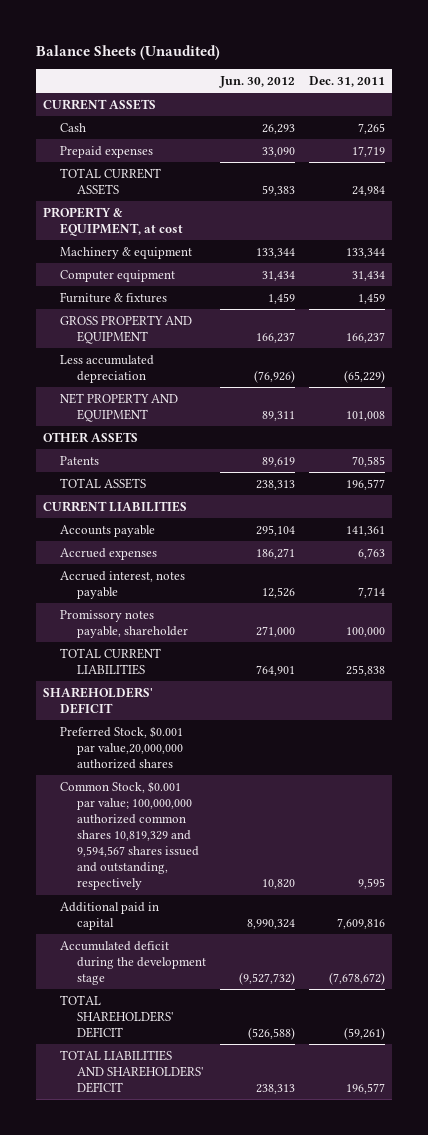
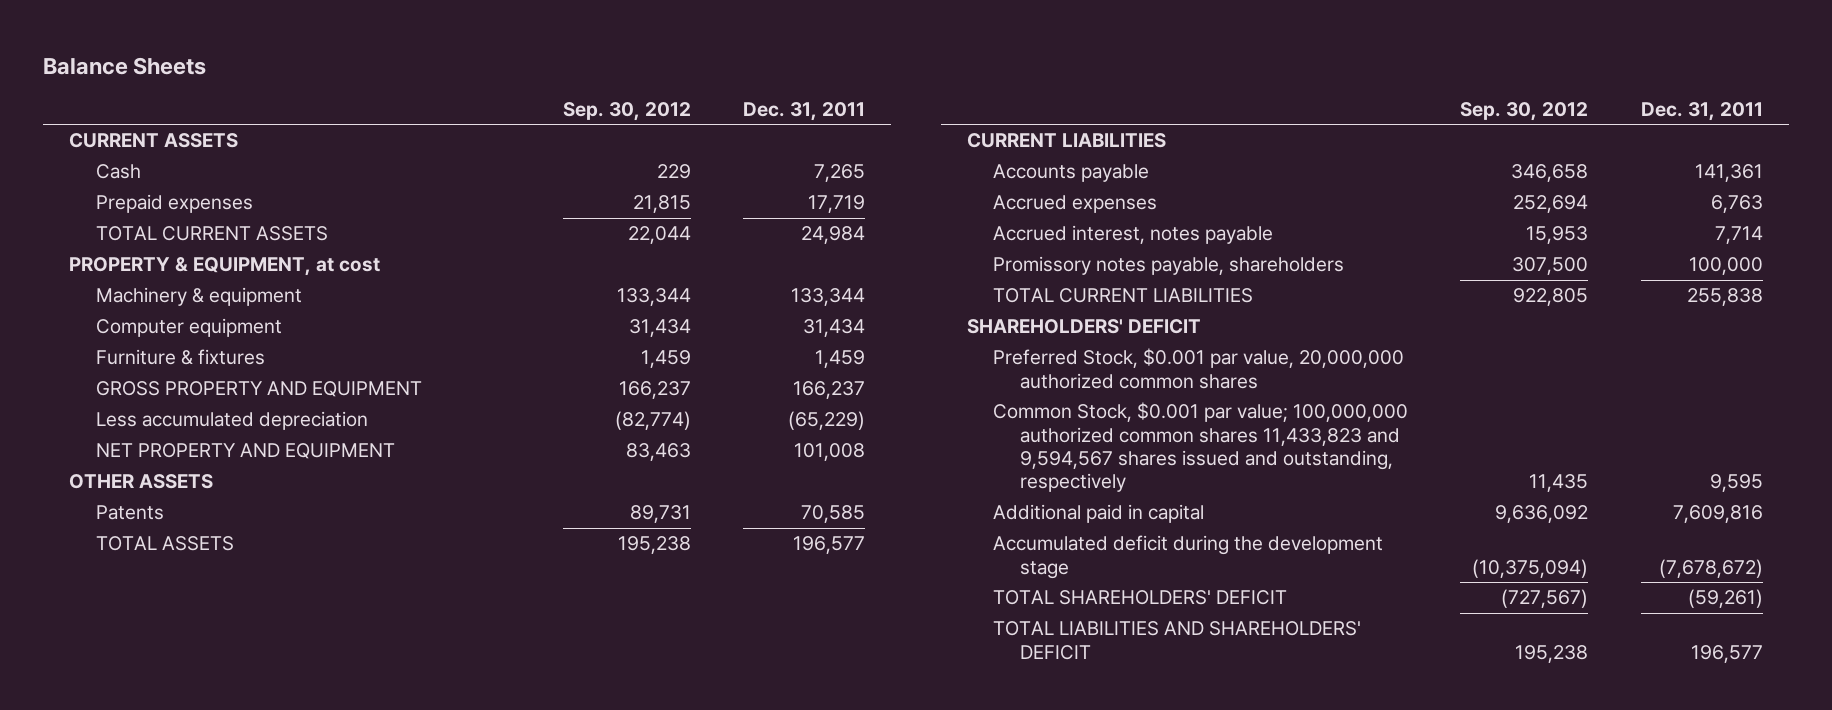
- Balance Sheets (Unaudited)
+ Balance Sheets
- | Jun. 30, 2012 | Dec. 31, 2011
+ | Sep. 30, 2012 | Dec. 31, 2011
- Promissory notes payable, shareholder | 271,000 | 100,000
+ Promissory notes payable, shareholders | 307,500 | 100,000
- Preferred Stock, $0.001 par value,20,000,000 authorized shares
- Common Stock, $0.001 par value; 100,000,000 authorized common shares 10,819,329 and 9,594,567 shares issued and outstanding, respectively | 10,820 | 9,595
+ Preferred Stock, $0.001 par value, 20,000,000 authorized common shares
+ Common Stock, $0.001 par value; 100,000,000 authorized common shares 11,433,823 and 9,594,567 shares issued and outstanding, respectively | 11,435 | 9,595

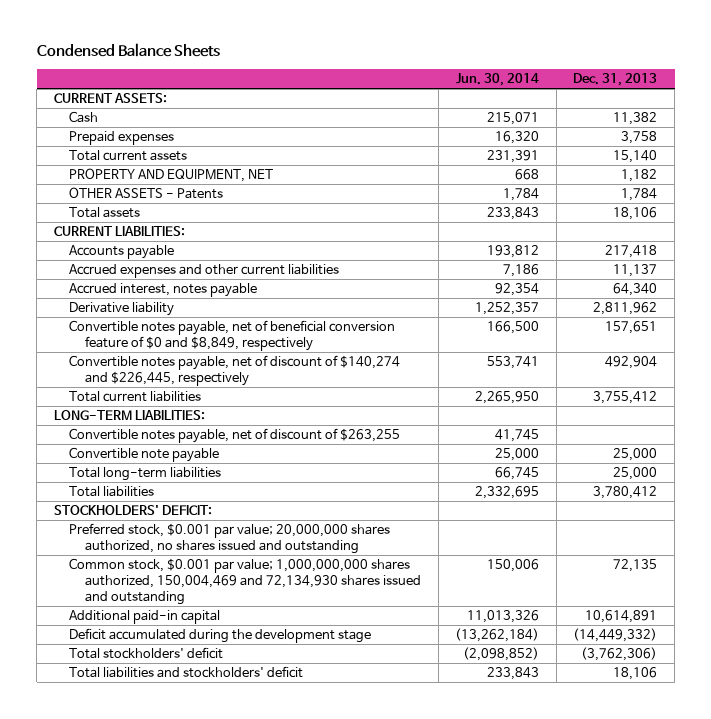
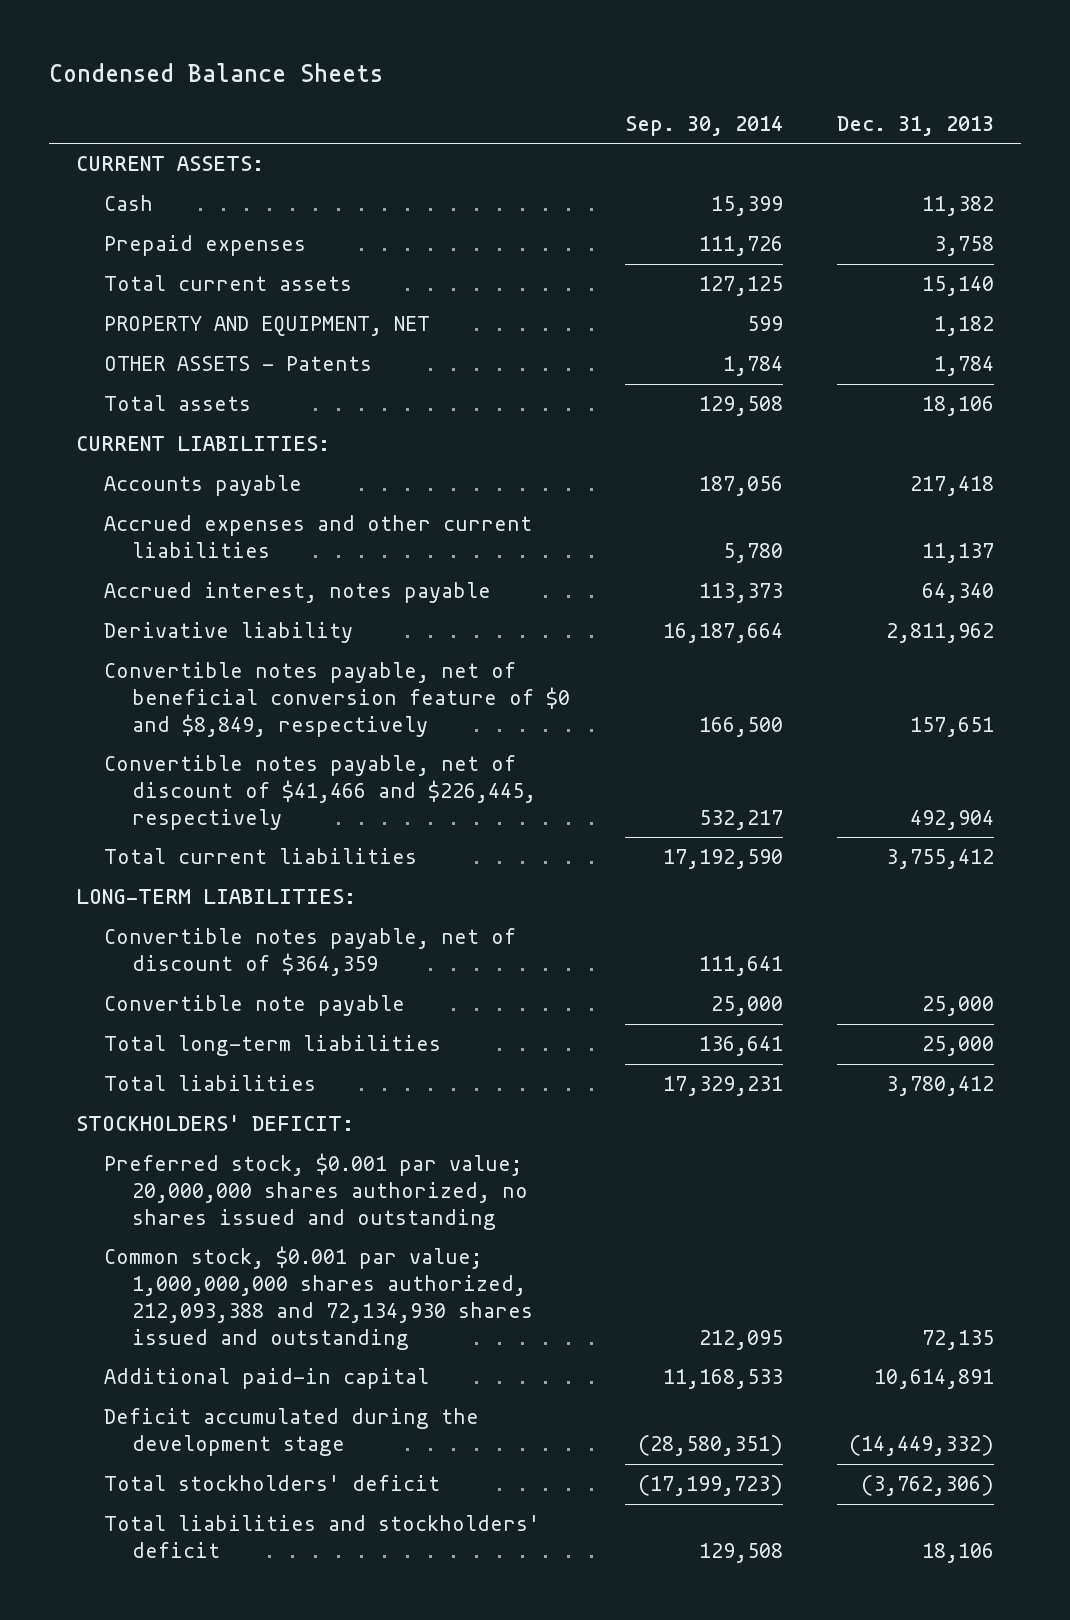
- | Jun. 30, 2014 | Dec. 31, 2013
+ | Sep. 30, 2014 | Dec. 31, 2013
- Convertible notes payable, net of discount of $140,274 and $226,445, respectively | 553,741 | 492,904
+ Convertible notes payable, net of discount of $41,466 and $226,445, respectively | 532,217 | 492,904
- Convertible notes payable, net of discount of $263,255 | 41,745 |
+ Convertible notes payable, net of discount of $364,359 | 111,641 |
- Common stock, $0.001 par value; 1,000,000,000 shares authorized, 150,004,469 and 72,134,930 shares issued and outstanding | 150,006 | 72,135
+ Common stock, $0.001 par value; 1,000,000,000 shares authorized, 212,093,388 and 72,134,930 shares issued and outstanding | 212,095 | 72,135

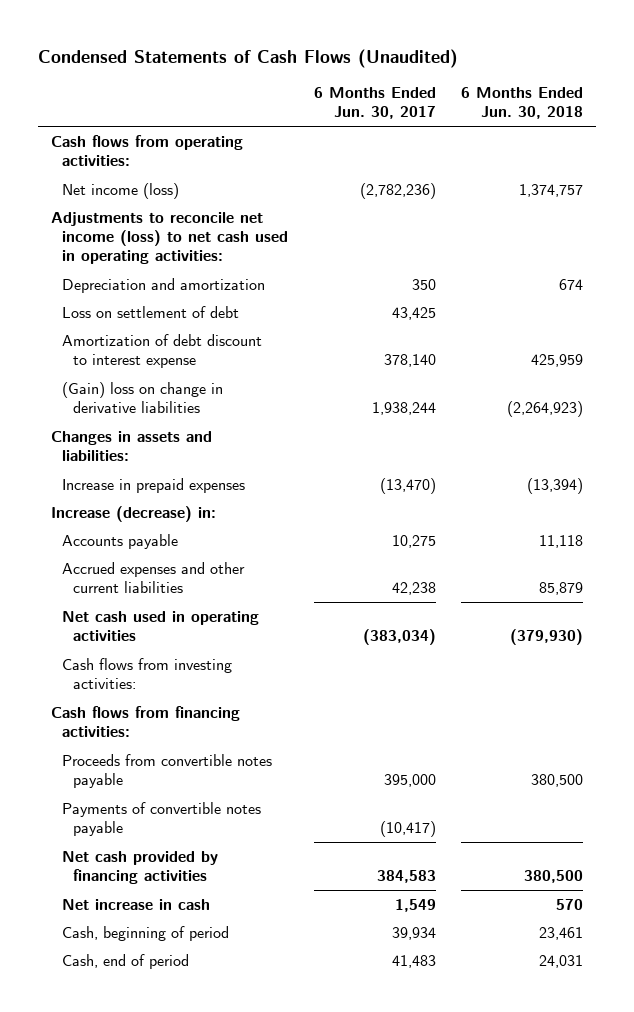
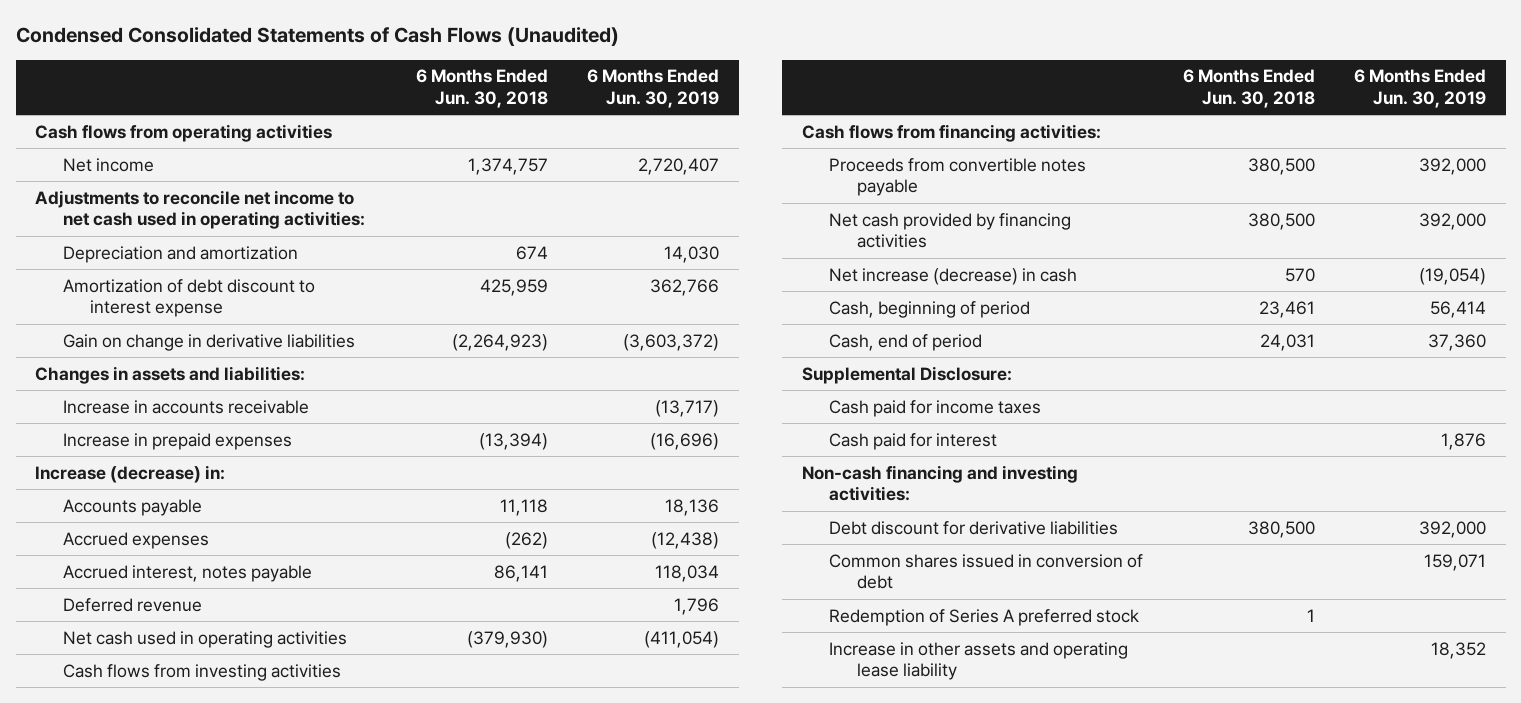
- Condensed Statements of Cash Flows (Unaudited)
+ Condensed Consolidated Statements of Cash Flows (Unaudited)
- | 6 Months Ended Jun. 30, 2017 | 6 Months Ended Jun. 30, 2018
+ | 6 Months Ended Jun. 30, 2018 | 6 Months Ended Jun. 30, 2019
- Cash flows from operating activities:
- Net income (loss) | (2,782,236) | 1,374,757
- Adjustments to reconcile net income (loss) to net cash used in operating activities:
+ Cash flows from operating activities
+ Net income | 1,374,757 | 2,720,407
+ Adjustments to reconcile net income to net cash used in operating activities:
- Loss on settlement of debt | 43,425 |
- (Gain) loss on change in derivative liabilities | 1,938,244 | (2,264,923)
+ Gain on change in derivative liabilities | (2,264,923) | (3,603,372)
+ Increase in accounts receivable | | (13,717)
- Accrued expenses and other current liabilities | 42,238 | 85,879
+ Accrued expenses | (262) | (12,438)
+ Accrued interest, notes payable | 86,141 | 118,034
+ Deferred revenue | | 1,796
- Cash flows from investing activities:
+ Cash flows from investing activities
- Payments of convertible notes payable | (10,417) |
- Net increase in cash | 1,549 | 570
+ Net increase (decrease) in cash | 570 | (19,054)
+ Supplemental Disclosure:
+ Cash paid for income taxes
+ Cash paid for interest | | 1,876
+ Non-cash financing and investing activities:
+ Debt discount for derivative liabilities | 380,500 | 392,000
+ Common shares issued in conversion of debt | | 159,071
+ Redemption of Series A preferred stock | 1 |
+ Increase in other assets and operating lease liability | | 18,352

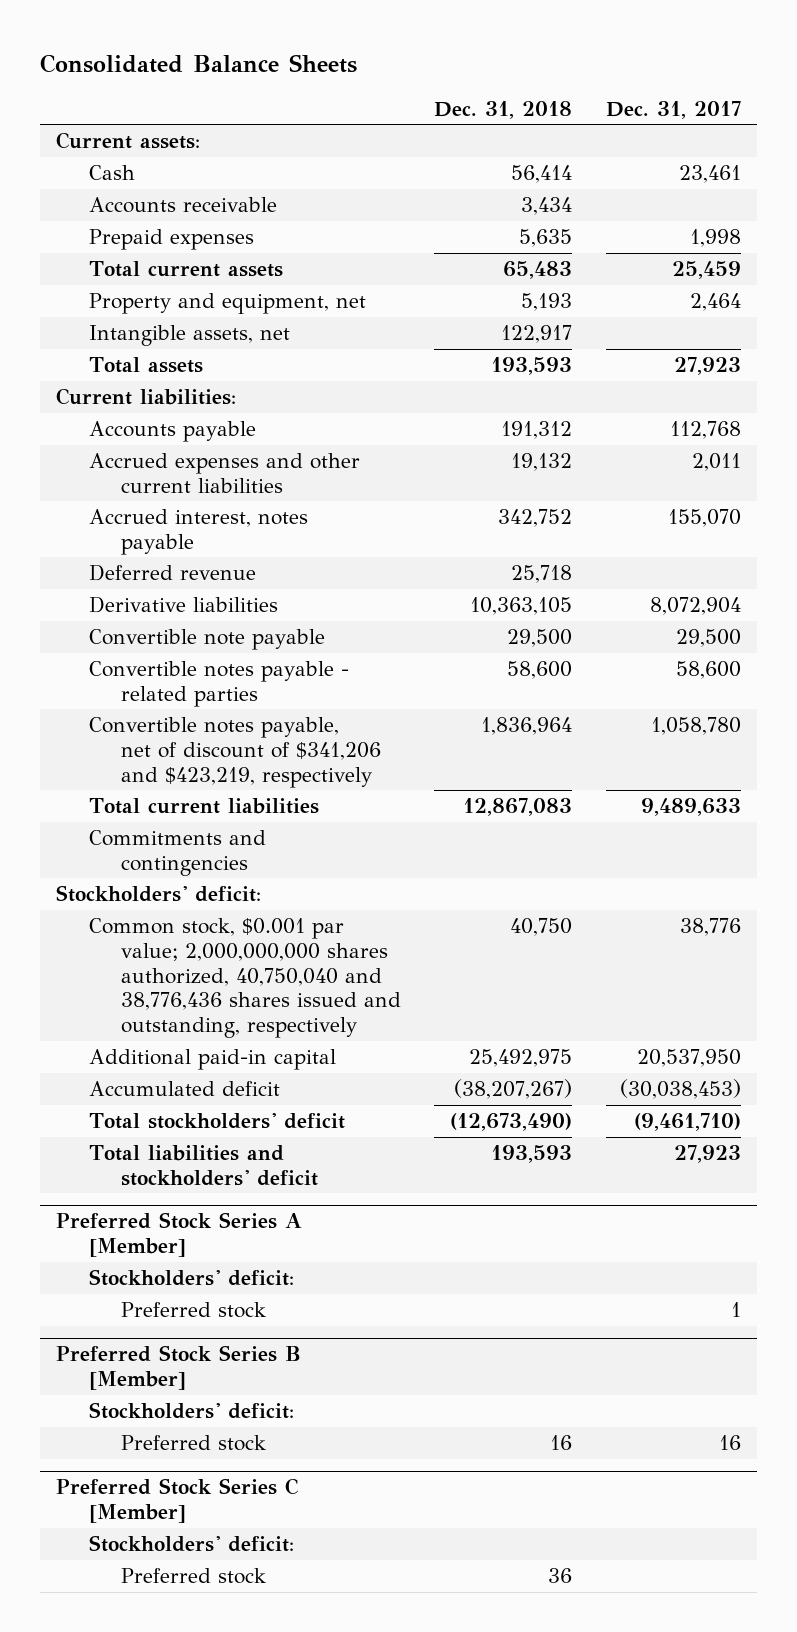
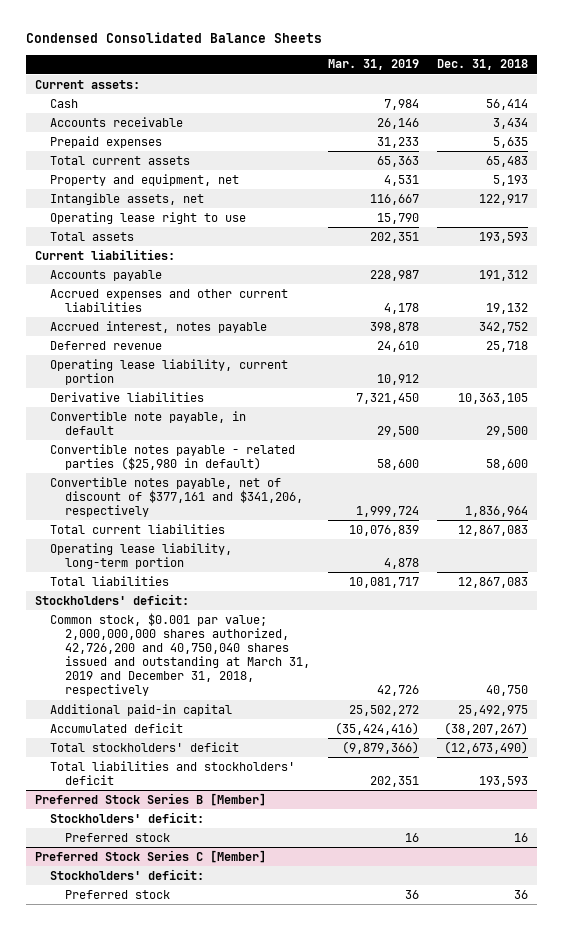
- Consolidated Balance Sheets
+ Condensed Consolidated Balance Sheets
- | Dec. 31, 2018 | Dec. 31, 2017
+ | Mar. 31, 2019 | Dec. 31, 2018
+ Operating lease right to use | 15,790 |
+ Operating lease liability, current portion | 10,912 |
- Convertible note payable | 29,500 | 29,500
- Convertible notes payable - related parties | 58,600 | 58,600
- Convertible notes payable, net of discount of $341,206 and $423,219, respectively | 1,836,964 | 1,058,780
+ Convertible note payable, in default | 29,500 | 29,500
+ Convertible notes payable - related parties ($25,980 in default) | 58,600 | 58,600
+ Convertible notes payable, net of discount of $377,161 and $341,206, respectively | 1,999,724 | 1,836,964
- Commitments and contingencies
+ Operating lease liability, long-term portion | 4,878 |
+ Total liabilities | 10,081,717 | 12,867,083
- Common stock, $0.001 par value; 2,000,000,000 shares authorized, 40,750,040 and 38,776,436 shares issued and outstanding, respectively | 40,750 | 38,776
+ Common stock, $0.001 par value; 2,000,000,000 shares authorized, 42,726,200 and 40,750,040 shares issued and outstanding at March 31, 2019 and December 31, 2018, respectively | 42,726 | 40,750
- Preferred Stock Series A [Member]
- Stockholders' deficit:
- Preferred stock | | 1

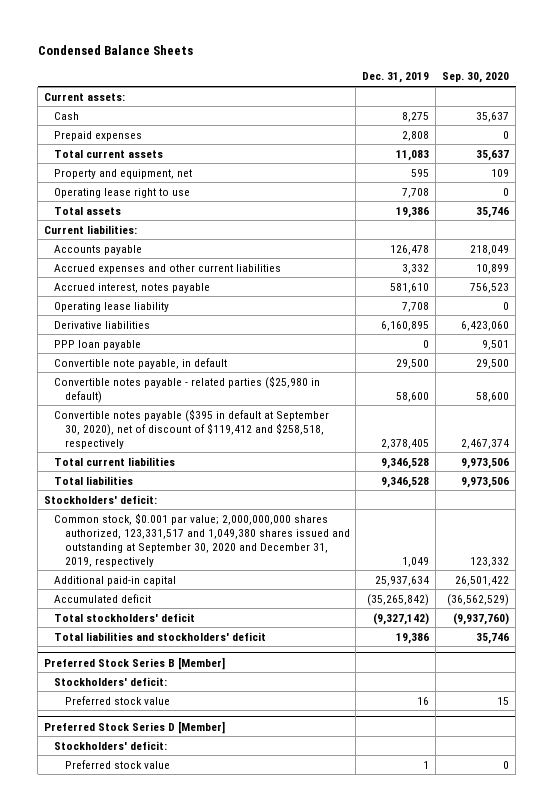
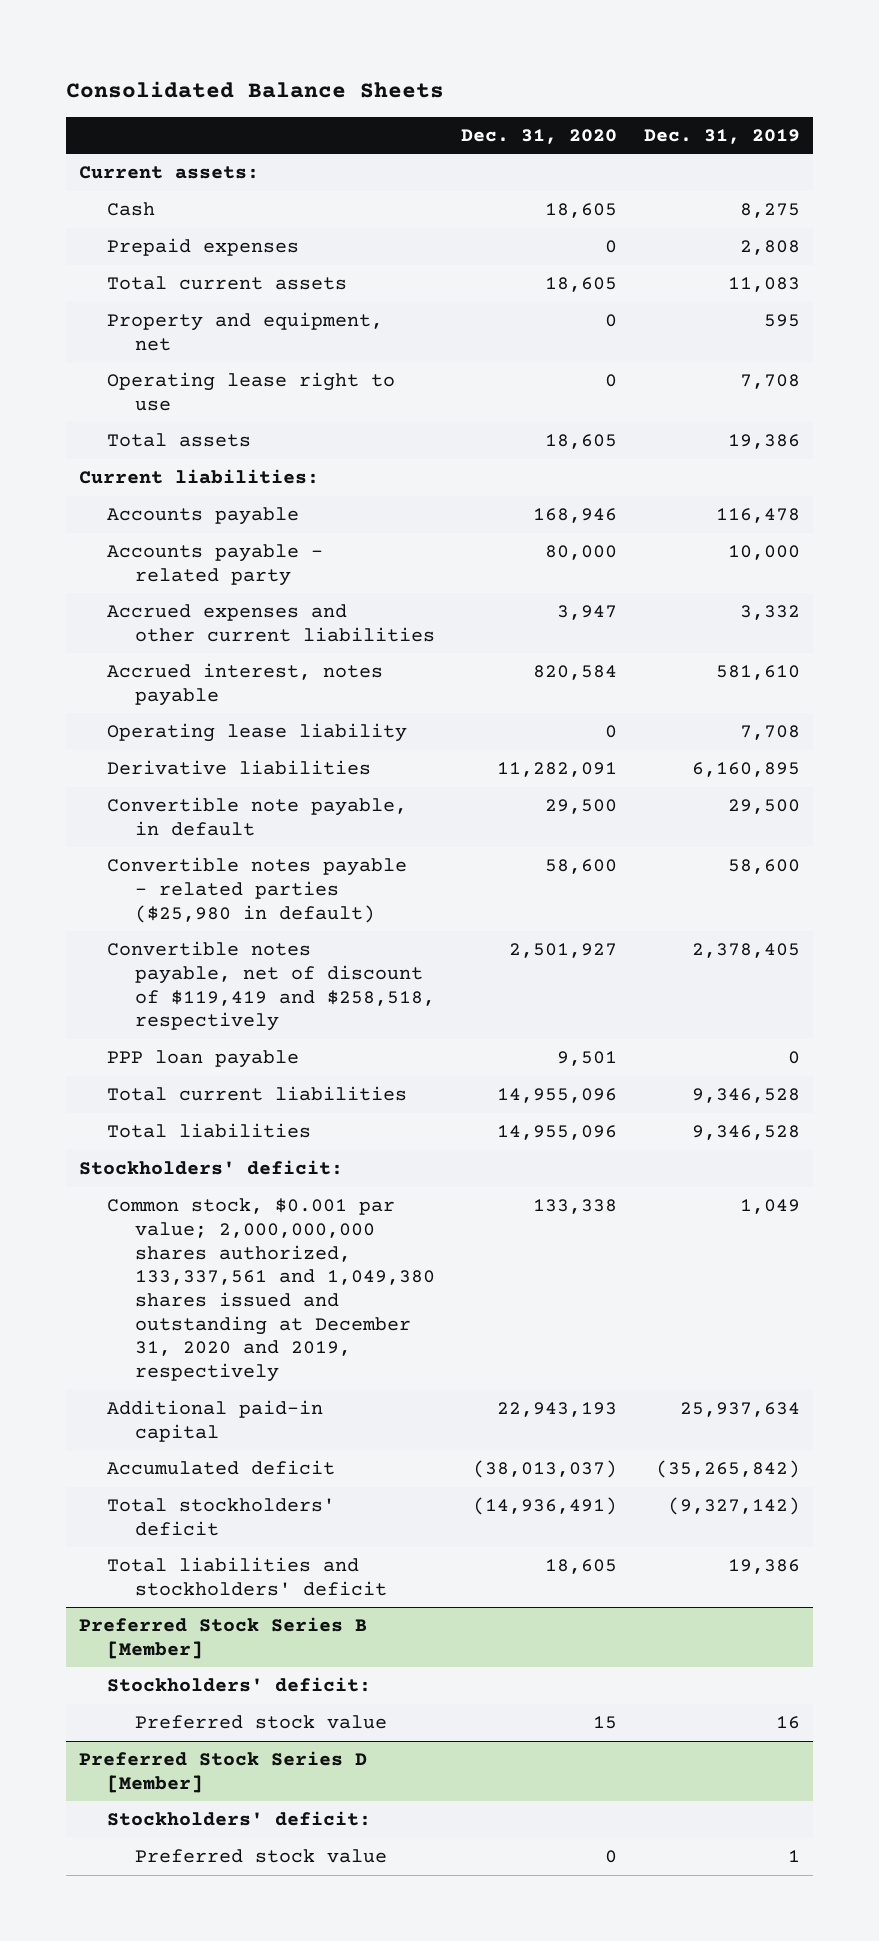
- Condensed Balance Sheets
+ Consolidated Balance Sheets
- | Dec. 31, 2019 | Sep. 30, 2020
+ | Dec. 31, 2020 | Dec. 31, 2019
- Accounts payable | 126,478 | 218,049
+ Accounts payable | 168,946 | 116,478
+ Accounts payable - related party | 80,000 | 10,000
- Convertible notes payable ($395 in default at September 30, 2020), net of discount of $119,412 and $258,518, respectively | 2,378,405 | 2,467,374
+ Convertible notes payable, net of discount of $119,419 and $258,518, respectively | 2,501,927 | 2,378,405
moved down: PPP loan payable | 9,501 | 0
- Common stock, $0.001 par value; 2,000,000,000 shares authorized, 123,331,517 and 1,049,380 shares issued and outstanding at September 30, 2020 and December 31, 2019, respectively | 1,049 | 123,332
+ Common stock, $0.001 par value; 2,000,000,000 shares authorized, 133,337,561 and 1,049,380 shares issued and outstanding at December 31, 2020 and 2019, respectively | 133,338 | 1,049

